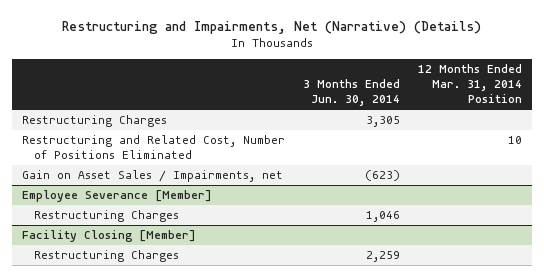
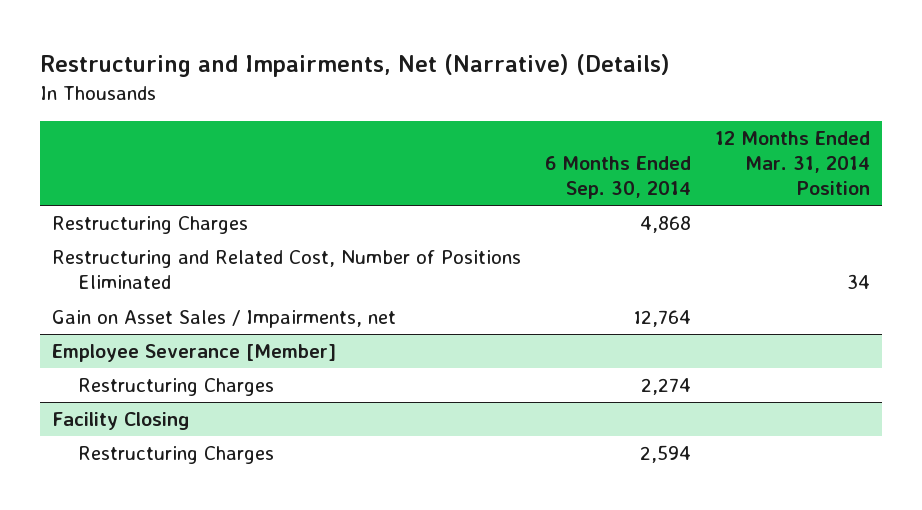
- | 3 Months Ended Jun. 30, 2014 | 12 Months Ended Mar. 31, 2014 Position
+ | 6 Months Ended Sep. 30, 2014 | 12 Months Ended Mar. 31, 2014 Position
- Restructuring and Related Cost, Number of Positions Eliminated | | 10
+ Restructuring and Related Cost, Number of Positions Eliminated | | 34
- Facility Closing [Member]
+ Facility Closing

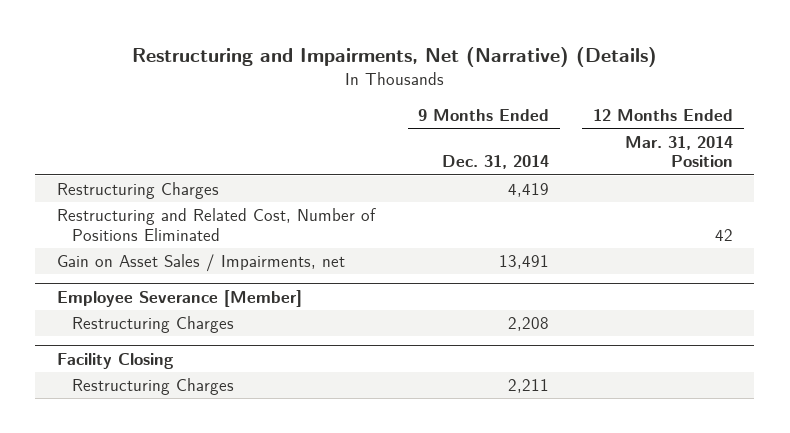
- | 6 Months Ended Sep. 30, 2014 | 12 Months Ended Mar. 31, 2014 Position
+ | 9 Months Ended Dec. 31, 2014 | 12 Months Ended Mar. 31, 2014 Position
- Restructuring and Related Cost, Number of Positions Eliminated | | 34
+ Restructuring and Related Cost, Number of Positions Eliminated | | 42

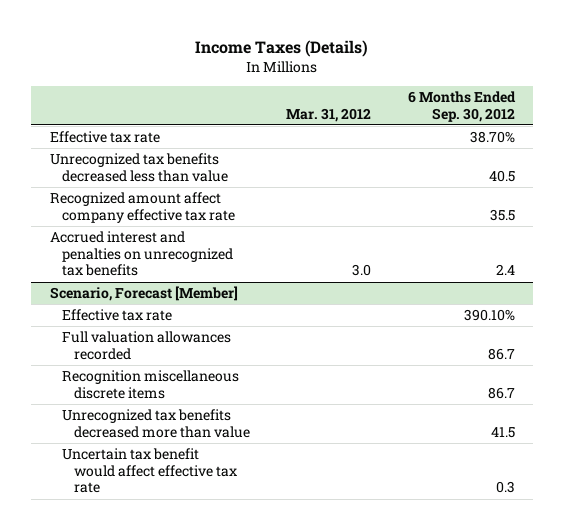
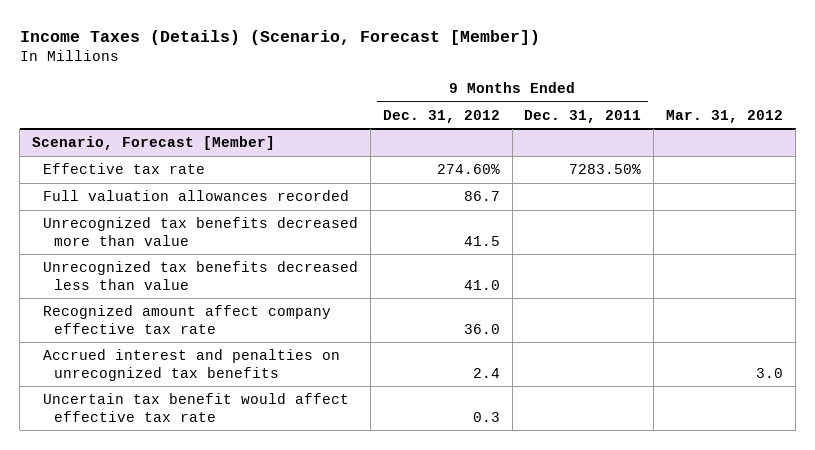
- Income Taxes (Details)
+ Income Taxes (Details) (Scenario, Forecast [Member])
- | Mar. 31, 2012 | 6 Months Ended Sep. 30, 2012
+ | 9 Months Ended Dec. 31, 2012 | 9 Months Ended Dec. 31, 2011 | Mar. 31, 2012
- Effective tax rate | | 38.70%
- Unrecognized tax benefits decreased less than value | | 40.5
- Recognized amount affect company effective tax rate | | 35.5
- Accrued interest and penalties on unrecognized tax benefits | 3.0 | 2.4
@ Scenario, Forecast [Member]
- Recognition miscellaneous discrete items | | 86.7
+ Unrecognized tax benefits decreased less than value | 41.0 | |
+ Recognized amount affect company effective tax rate | 36.0 | |
+ Accrued interest and penalties on unrecognized tax benefits | 2.4 | | 3.0

